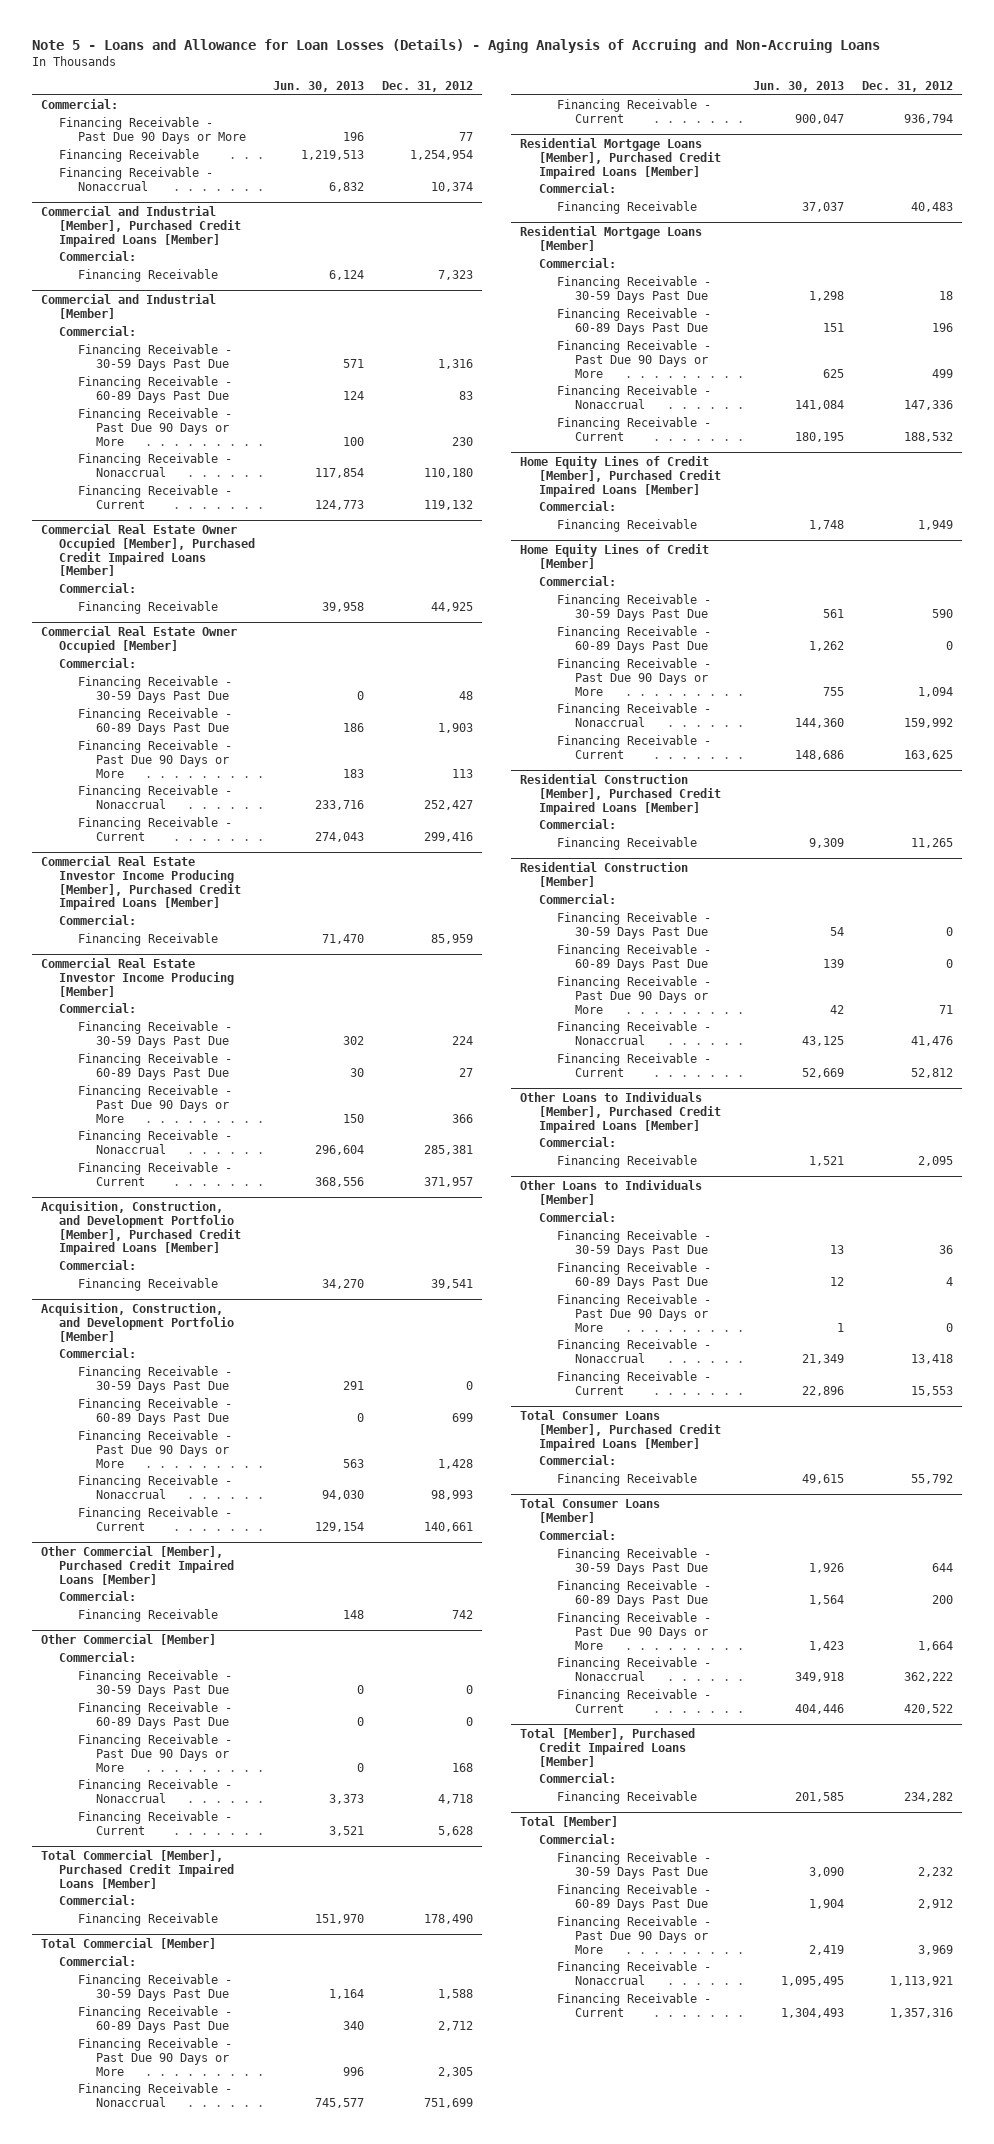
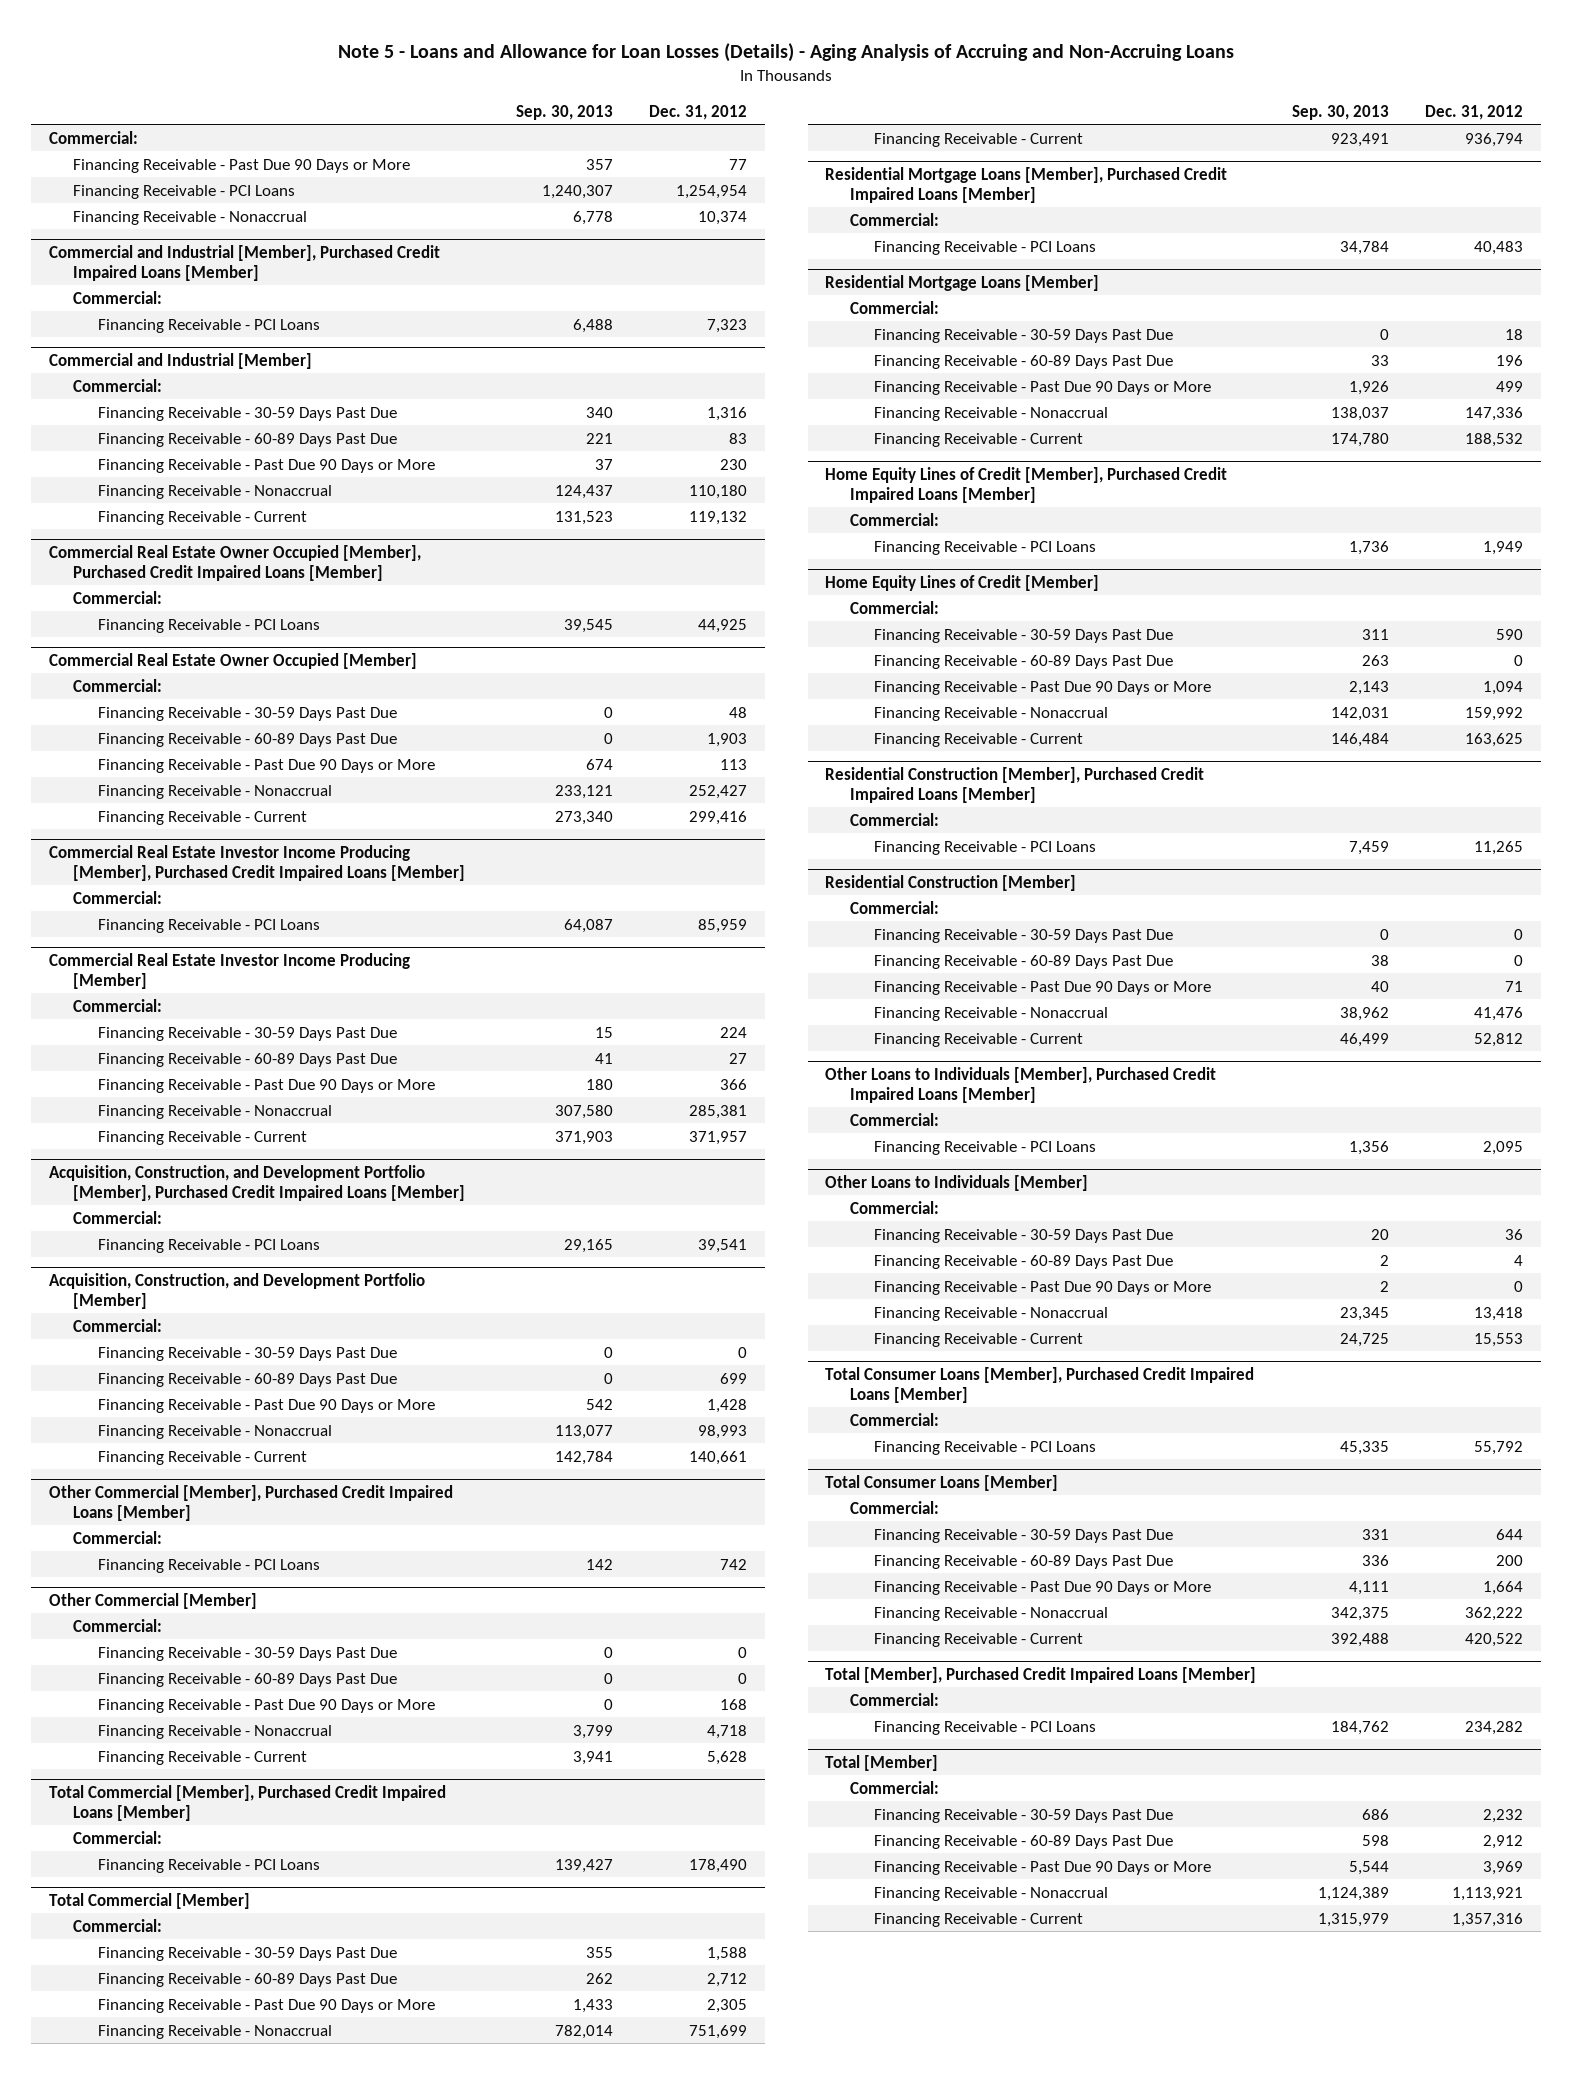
- | Jun. 30, 2013 | Dec. 31, 2012
+ | Sep. 30, 2013 | Dec. 31, 2012
- Financing Receivable | 1,219,513 | 1,254,954
+ Financing Receivable - PCI Loans | 1,240,307 | 1,254,954
@ Commercial and Industrial [Member], Purchased Credit Impaired Loans [Member]
- Financing Receivable | 6,124 | 7,323
+ Financing Receivable - PCI Loans | 6,488 | 7,323
@ Commercial Real Estate Owner Occupied [Member], Purchased Credit Impaired Loans [Member]
- Financing Receivable | 39,958 | 44,925
+ Financing Receivable - PCI Loans | 39,545 | 44,925
@ Commercial Real Estate Investor Income Producing [Member], Purchased Credit Impaired Loans [Member]
- Financing Receivable | 71,470 | 85,959
+ Financing Receivable - PCI Loans | 64,087 | 85,959
@ Acquisition, Construction, and Development Portfolio [Member], Purchased Credit Impaired Loans [Member]
- Financing Receivable | 34,270 | 39,541
+ Financing Receivable - PCI Loans | 29,165 | 39,541
@ Other Commercial [Member], Purchased Credit Impaired Loans [Member]
- Financing Receivable | 148 | 742
+ Financing Receivable - PCI Loans | 142 | 742
@ Total Commercial [Member], Purchased Credit Impaired Loans [Member]
- Financing Receivable | 151,970 | 178,490
+ Financing Receivable - PCI Loans | 139,427 | 178,490
@ Residential Mortgage Loans [Member], Purchased Credit Impaired Loans [Member]
- Financing Receivable | 37,037 | 40,483
+ Financing Receivable - PCI Loans | 34,784 | 40,483
@ Home Equity Lines of Credit [Member], Purchased Credit Impaired Loans [Member]
- Financing Receivable | 1,748 | 1,949
+ Financing Receivable - PCI Loans | 1,736 | 1,949
@ Residential Construction [Member], Purchased Credit Impaired Loans [Member]
- Financing Receivable | 9,309 | 11,265
+ Financing Receivable - PCI Loans | 7,459 | 11,265
@ Other Loans to Individuals [Member], Purchased Credit Impaired Loans [Member]
- Financing Receivable | 1,521 | 2,095
+ Financing Receivable - PCI Loans | 1,356 | 2,095
@ Total Consumer Loans [Member], Purchased Credit Impaired Loans [Member]
- Financing Receivable | 49,615 | 55,792
+ Financing Receivable - PCI Loans | 45,335 | 55,792
@ Total [Member], Purchased Credit Impaired Loans [Member]
- Financing Receivable | 201,585 | 234,282
+ Financing Receivable - PCI Loans | 184,762 | 234,282

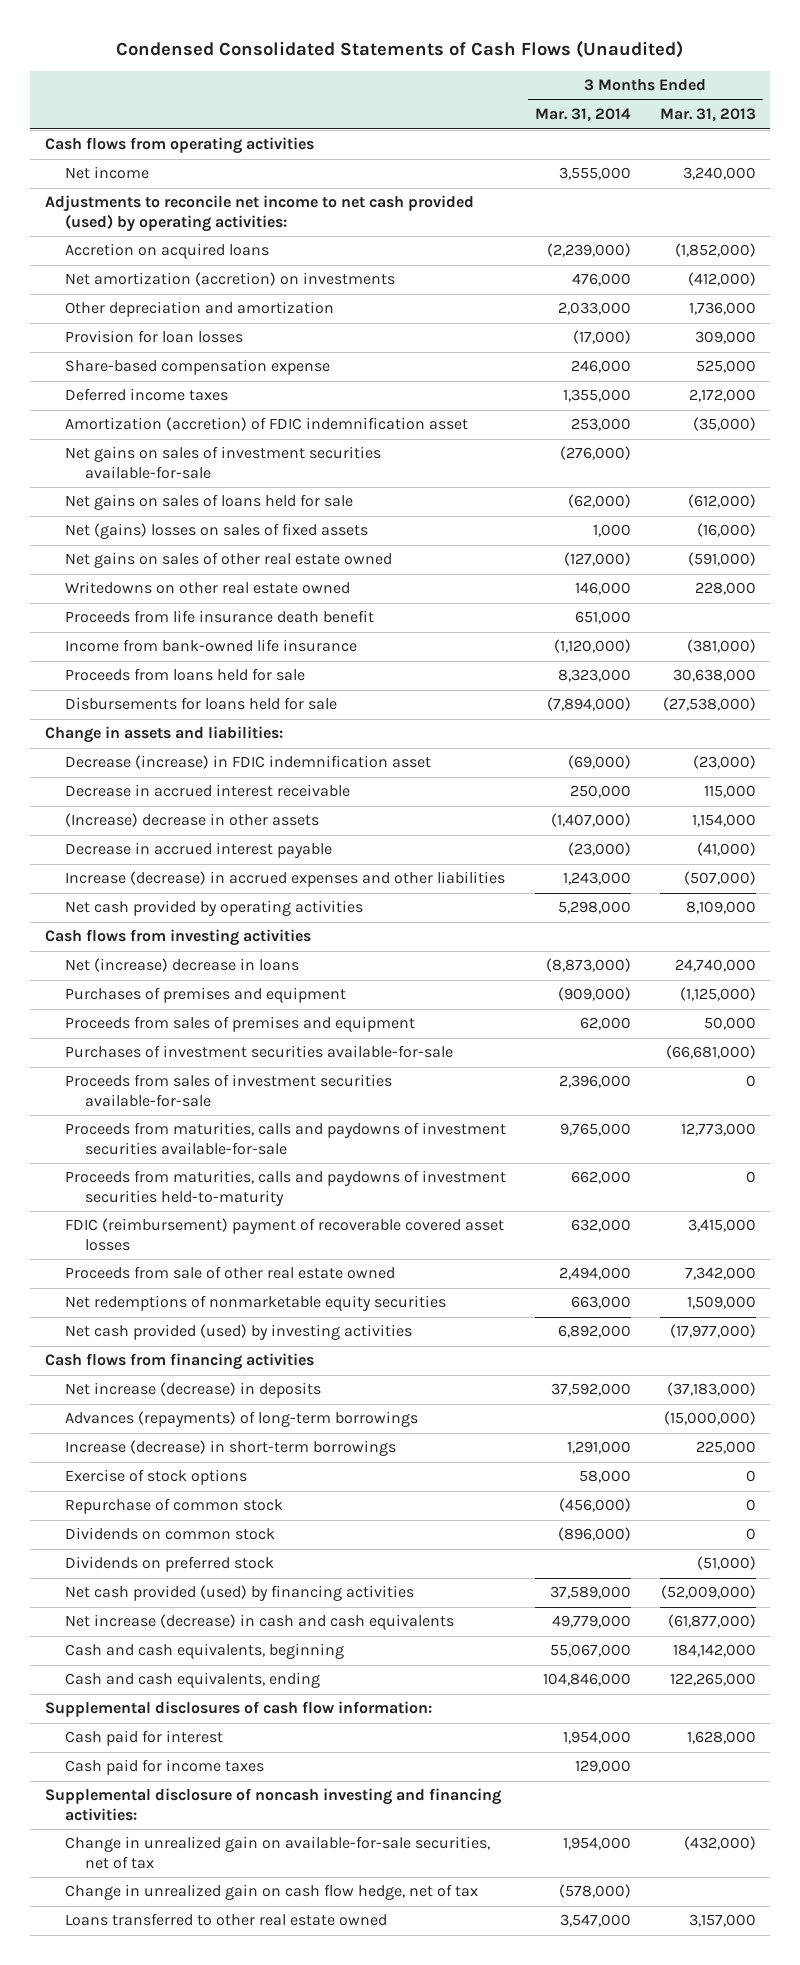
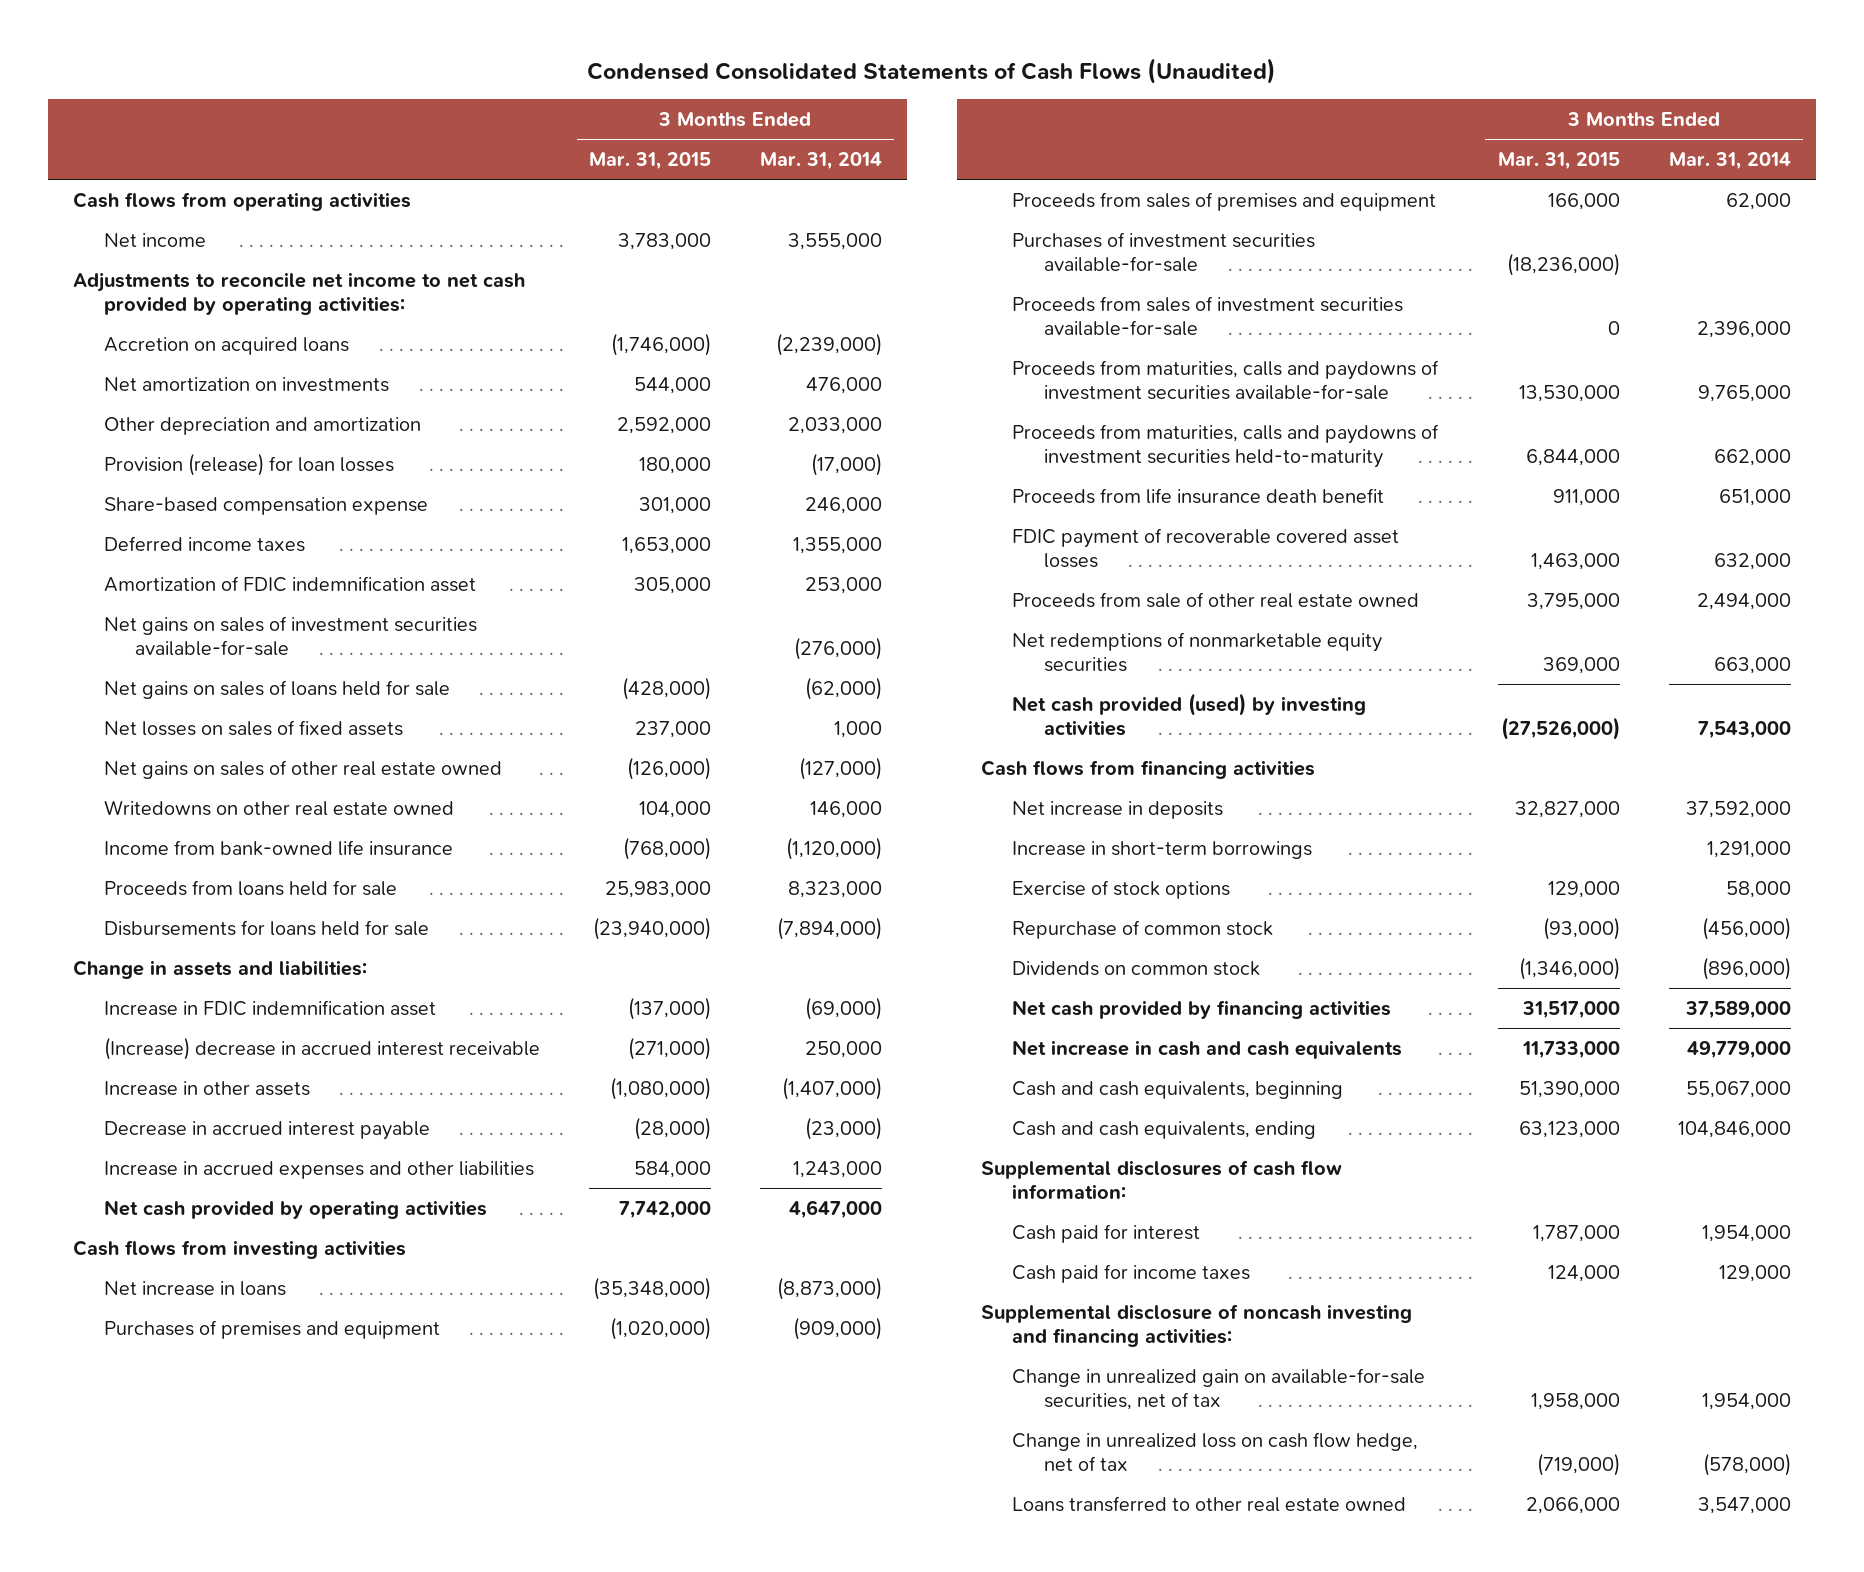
- | 3 Months Ended Mar. 31, 2014 | 3 Months Ended Mar. 31, 2013
+ | 3 Months Ended Mar. 31, 2015 | 3 Months Ended Mar. 31, 2014
- Adjustments to reconcile net income to net cash provided (used) by operating activities:
+ Adjustments to reconcile net income to net cash provided by operating activities:
- Net amortization (accretion) on investments | 476,000 | (412,000)
+ Net amortization on investments | 544,000 | 476,000
- Provision for loan losses | (17,000) | 309,000
+ Provision (release) for loan losses | 180,000 | (17,000)
- Amortization (accretion) of FDIC indemnification asset | 253,000 | (35,000)
+ Amortization of FDIC indemnification asset | 305,000 | 253,000
- Net (gains) losses on sales of fixed assets | 1,000 | (16,000)
+ Net losses on sales of fixed assets | 237,000 | 1,000
- Decrease (increase) in FDIC indemnification asset | (69,000) | (23,000)
- Decrease in accrued interest receivable | 250,000 | 115,000
- (Increase) decrease in other assets | (1,407,000) | 1,154,000
+ Increase in FDIC indemnification asset | (137,000) | (69,000)
+ (Increase) decrease in accrued interest receivable | (271,000) | 250,000
+ Increase in other assets | (1,080,000) | (1,407,000)
- Increase (decrease) in accrued expenses and other liabilities | 1,243,000 | (507,000)
- Net cash provided by operating activities | 5,298,000 | 8,109,000
+ Increase in accrued expenses and other liabilities | 584,000 | 1,243,000
+ Net cash provided by operating activities | 7,742,000 | 4,647,000
- Net (increase) decrease in loans | (8,873,000) | 24,740,000
+ Net increase in loans | (35,348,000) | (8,873,000)
- FDIC (reimbursement) payment of recoverable covered asset losses | 632,000 | 3,415,000
moved down: Proceeds from life insurance death benefit | 911,000 | 651,000
+ FDIC payment of recoverable covered asset losses | 1,463,000 | 632,000
- Net cash provided (used) by investing activities | 6,892,000 | (17,977,000)
+ Net cash provided (used) by investing activities | (27,526,000) | 7,543,000
- Net increase (decrease) in deposits | 37,592,000 | (37,183,000)
- Advances (repayments) of long-term borrowings | | (15,000,000)
- Increase (decrease) in short-term borrowings | 1,291,000 | 225,000
+ Net increase in deposits | 32,827,000 | 37,592,000
+ Increase in short-term borrowings | | 1,291,000
- Dividends on preferred stock | | (51,000)
- Net cash provided (used) by financing activities | 37,589,000 | (52,009,000)
- Net increase (decrease) in cash and cash equivalents | 49,779,000 | (61,877,000)
+ Net cash provided by financing activities | 31,517,000 | 37,589,000
+ Net increase in cash and cash equivalents | 11,733,000 | 49,779,000
- Change in unrealized gain on cash flow hedge, net of tax | (578,000) |
+ Change in unrealized loss on cash flow hedge, net of tax | (719,000) | (578,000)

